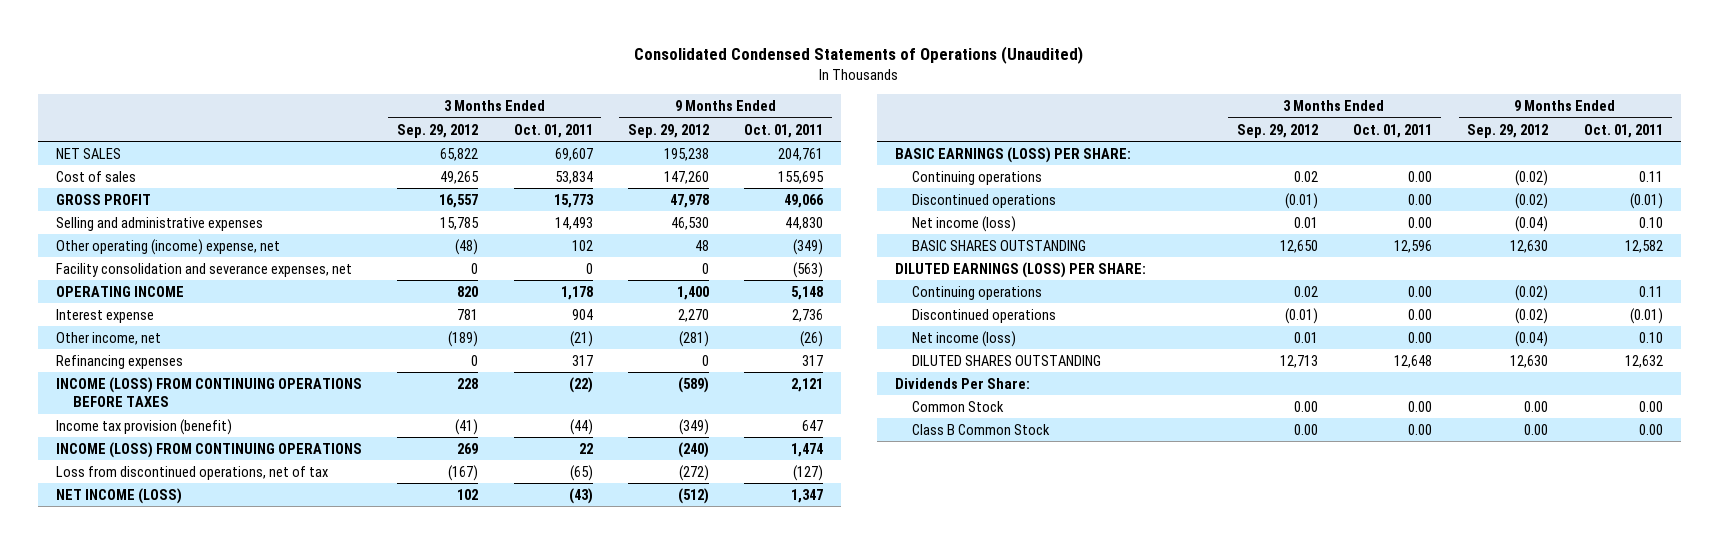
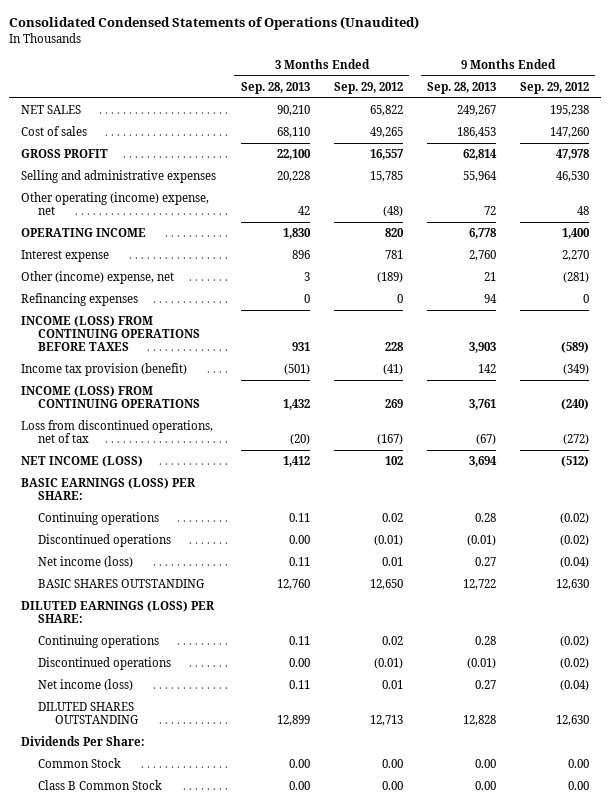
- | 3 Months Ended Sep. 29, 2012 | 3 Months Ended Oct. 01, 2011 | 9 Months Ended Sep. 29, 2012 | 9 Months Ended Oct. 01, 2011
+ | 3 Months Ended Sep. 28, 2013 | 3 Months Ended Sep. 29, 2012 | 9 Months Ended Sep. 28, 2013 | 9 Months Ended Sep. 29, 2012
- Facility consolidation and severance expenses, net | 0 | 0 | 0 | (563)
- Other income, net | (189) | (21) | (281) | (26)
+ Other (income) expense, net | 3 | (189) | 21 | (281)

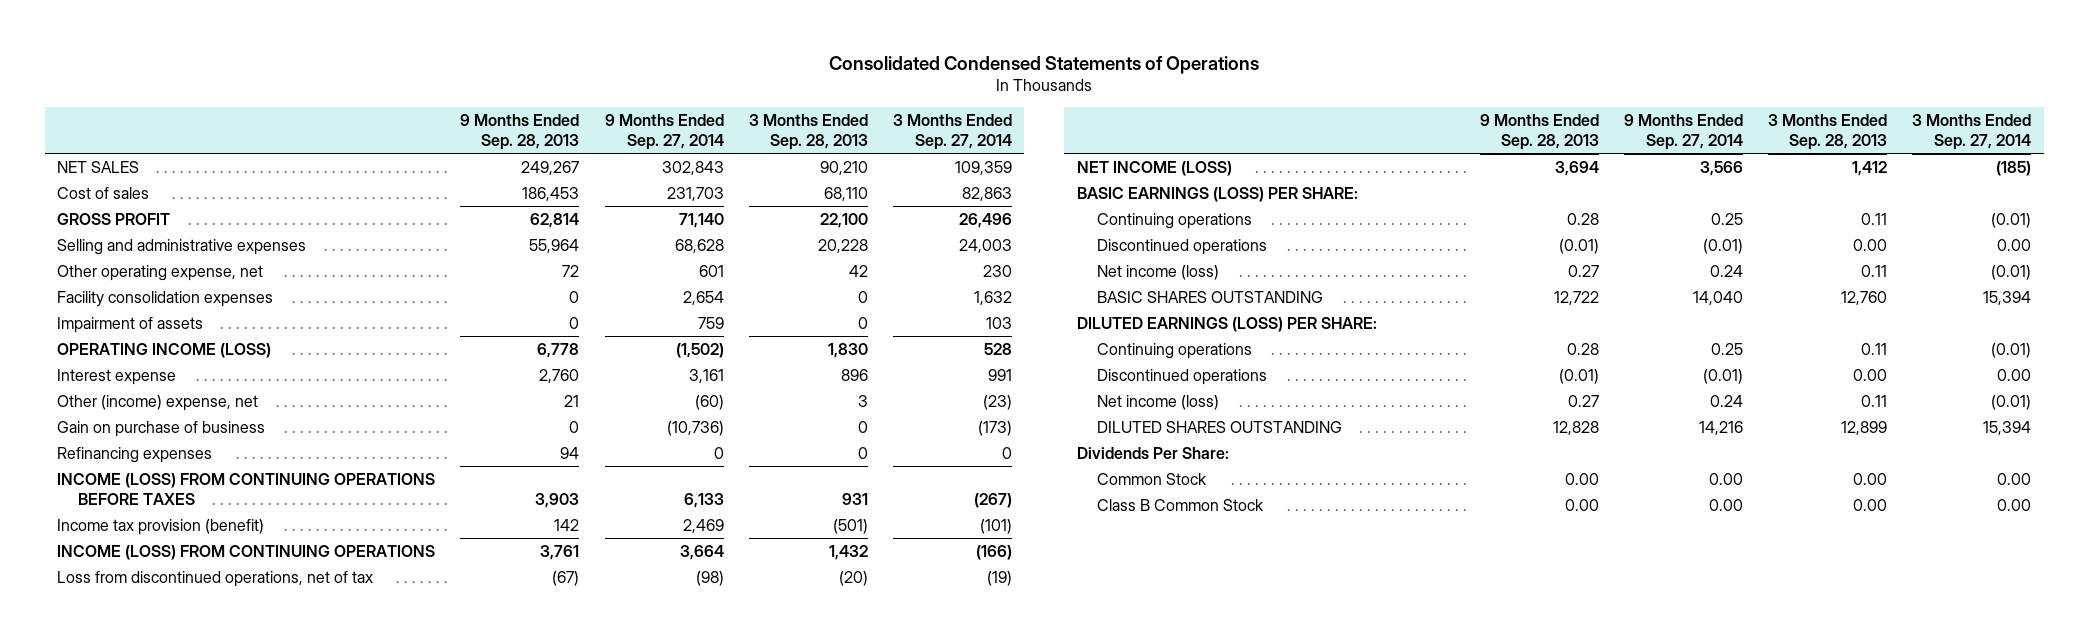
- Consolidated Condensed Statements of Operations (Unaudited)
+ Consolidated Condensed Statements of Operations
- | 3 Months Ended Sep. 28, 2013 | 3 Months Ended Sep. 29, 2012 | 9 Months Ended Sep. 28, 2013 | 9 Months Ended Sep. 29, 2012
+ | 9 Months Ended Sep. 28, 2013 | 9 Months Ended Sep. 27, 2014 | 3 Months Ended Sep. 28, 2013 | 3 Months Ended Sep. 27, 2014
- Other operating (income) expense, net | 42 | (48) | 72 | 48
- OPERATING INCOME | 1,830 | 820 | 6,778 | 1,400
+ Other operating expense, net | 72 | 601 | 42 | 230
+ Facility consolidation expenses | 0 | 2,654 | 0 | 1,632
+ Impairment of assets | 0 | 759 | 0 | 103
+ OPERATING INCOME (LOSS) | 6,778 | (1,502) | 1,830 | 528
+ Gain on purchase of business | 0 | (10,736) | 0 | (173)

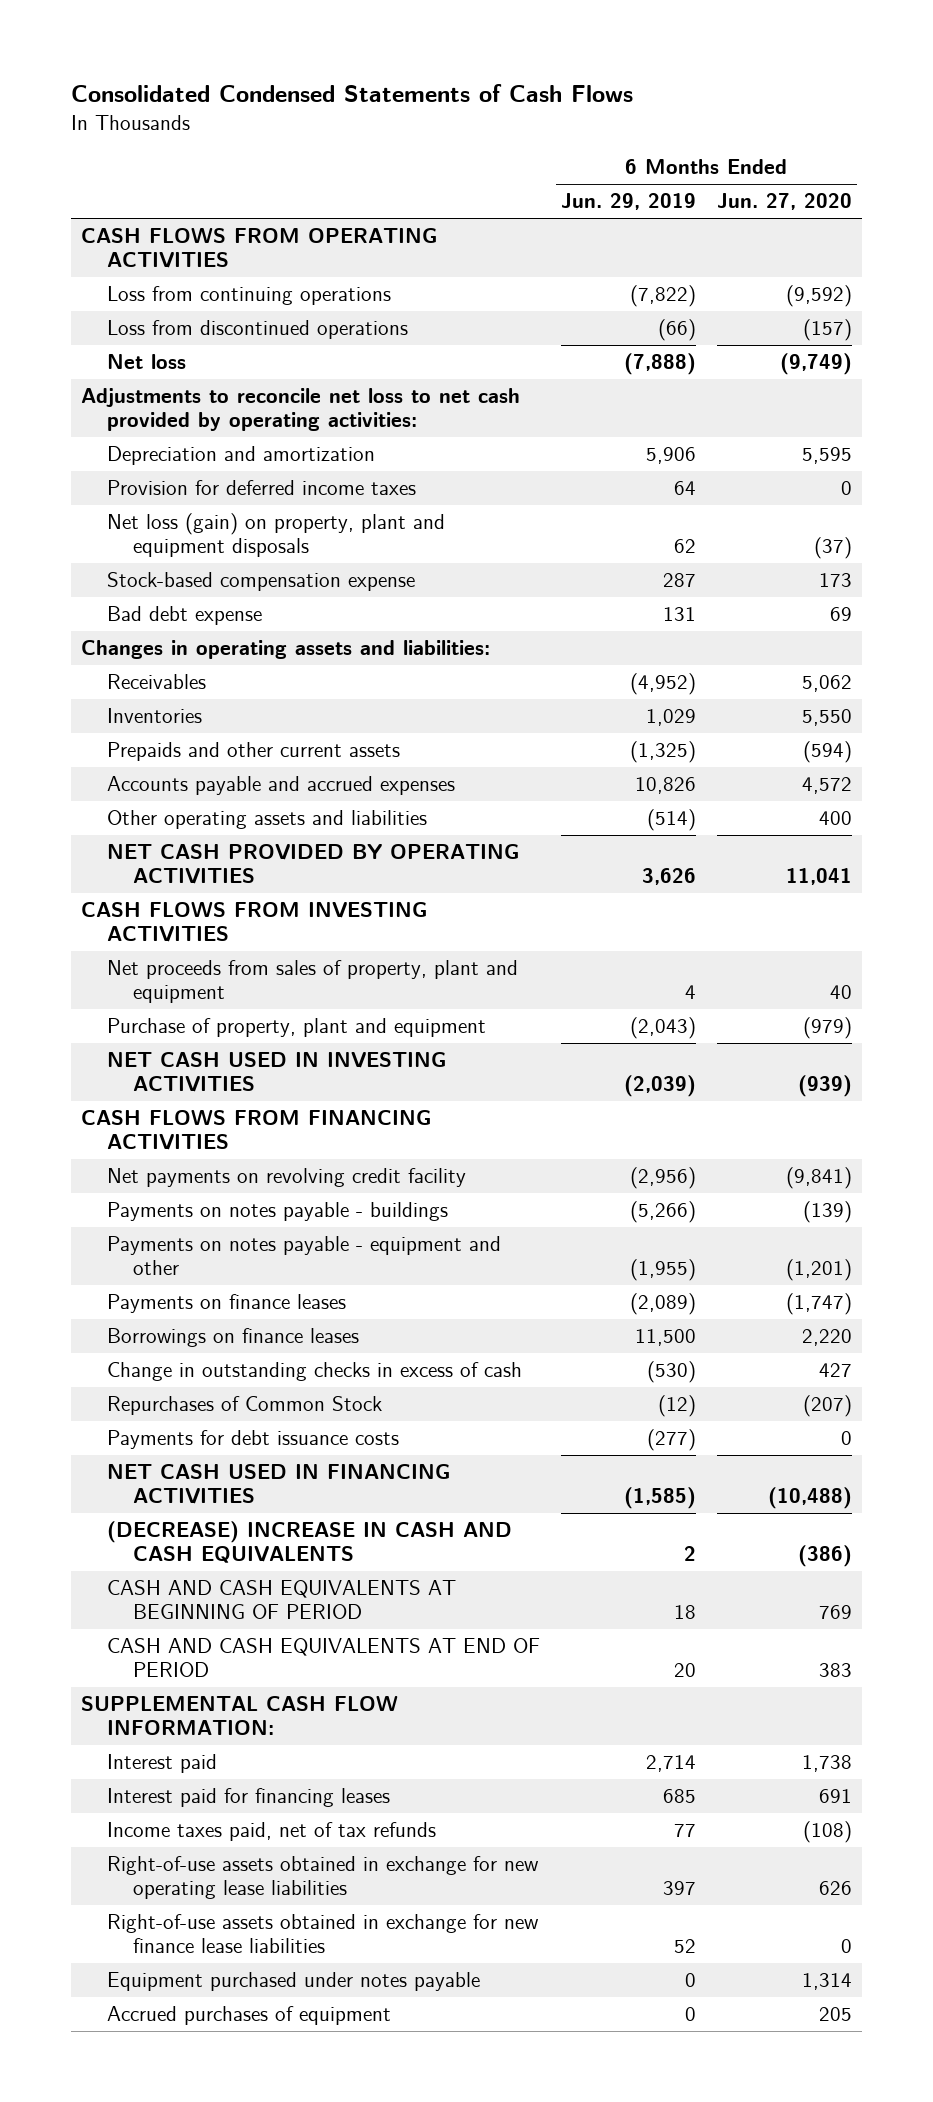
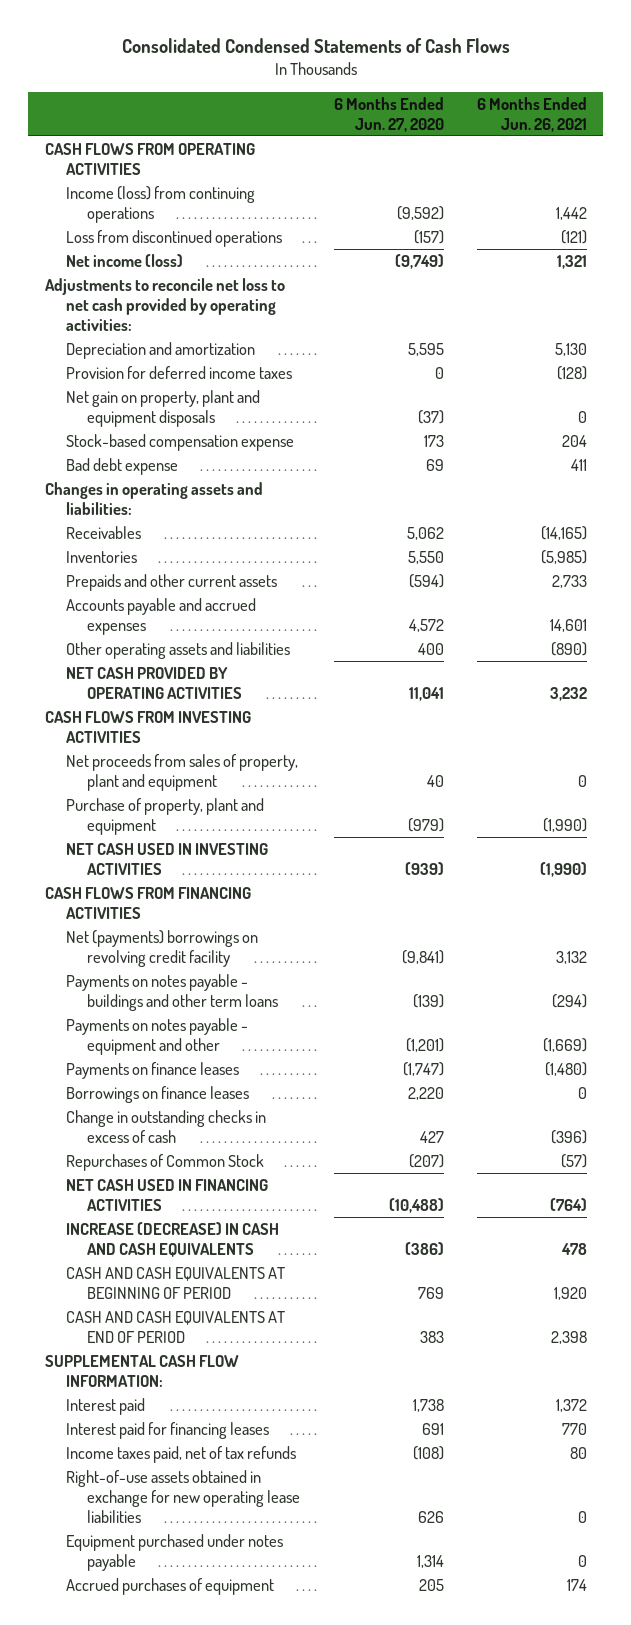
- | 6 Months Ended Jun. 29, 2019 | 6 Months Ended Jun. 27, 2020
+ | 6 Months Ended Jun. 27, 2020 | 6 Months Ended Jun. 26, 2021
- Loss from continuing operations | (7,822) | (9,592)
+ Income (loss) from continuing operations | (9,592) | 1,442
- Net loss | (7,888) | (9,749)
+ Net income (loss) | (9,749) | 1,321
- Net loss (gain) on property, plant and equipment disposals | 62 | (37)
+ Net gain on property, plant and equipment disposals | (37) | 0
- Net payments on revolving credit facility | (2,956) | (9,841)
- Payments on notes payable - buildings | (5,266) | (139)
+ Net (payments) borrowings on revolving credit facility | (9,841) | 3,132
+ Payments on notes payable - buildings and other term loans | (139) | (294)
- Payments for debt issuance costs | (277) | 0
- (DECREASE) INCREASE IN CASH AND CASH EQUIVALENTS | 2 | (386)
+ INCREASE (DECREASE) IN CASH AND CASH EQUIVALENTS | (386) | 478
- Right-of-use assets obtained in exchange for new finance lease liabilities | 52 | 0

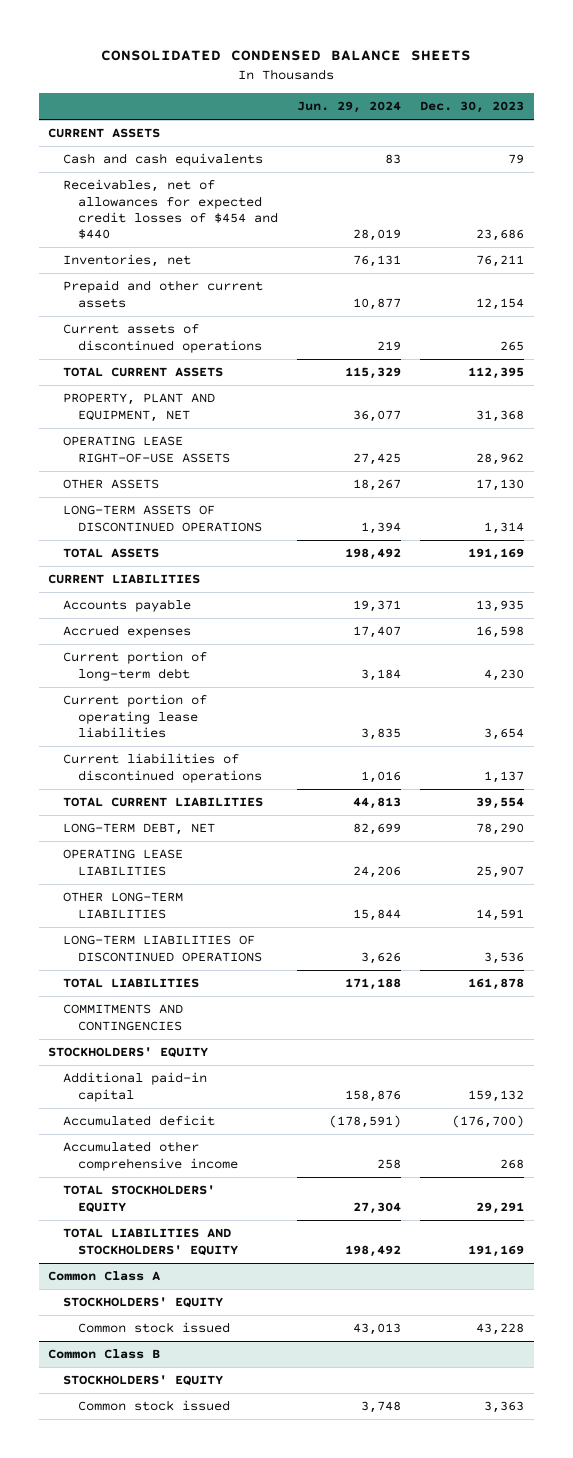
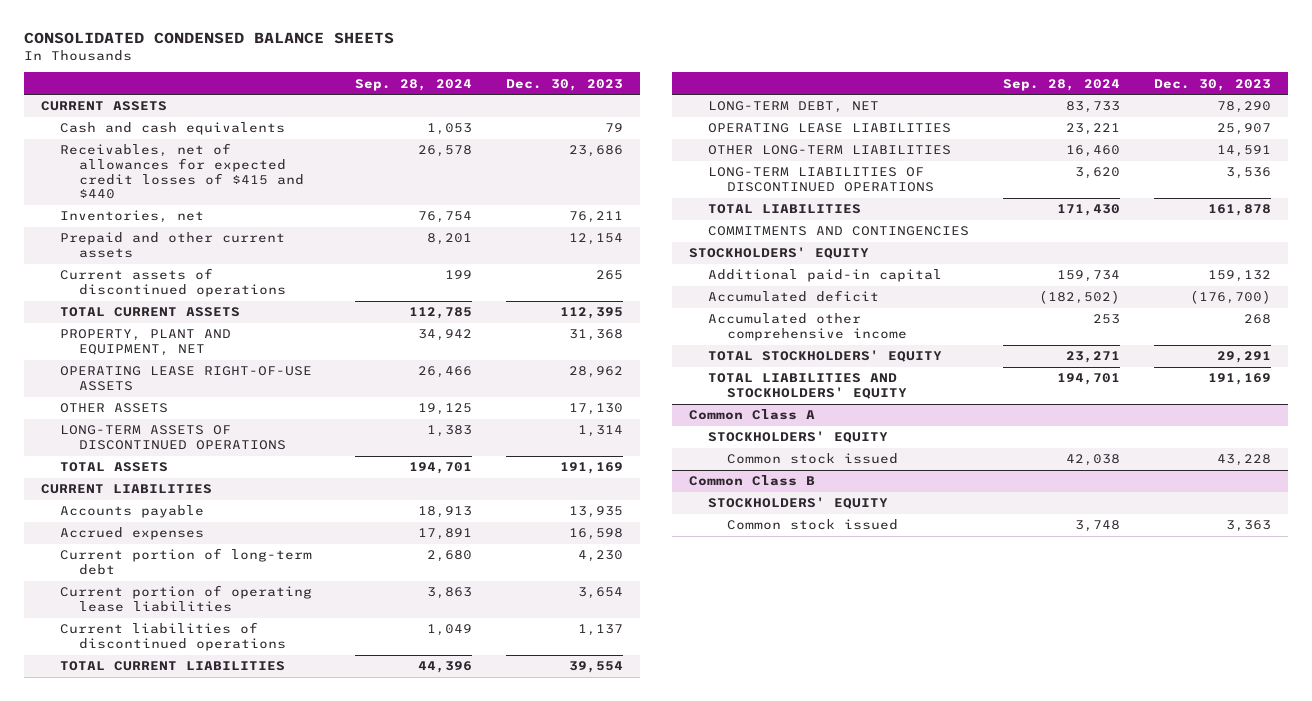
- | Jun. 29, 2024 | Dec. 30, 2023
+ | Sep. 28, 2024 | Dec. 30, 2023
- Receivables, net of allowances for expected credit losses of $454 and $440 | 28,019 | 23,686
+ Receivables, net of allowances for expected credit losses of $415 and $440 | 26,578 | 23,686

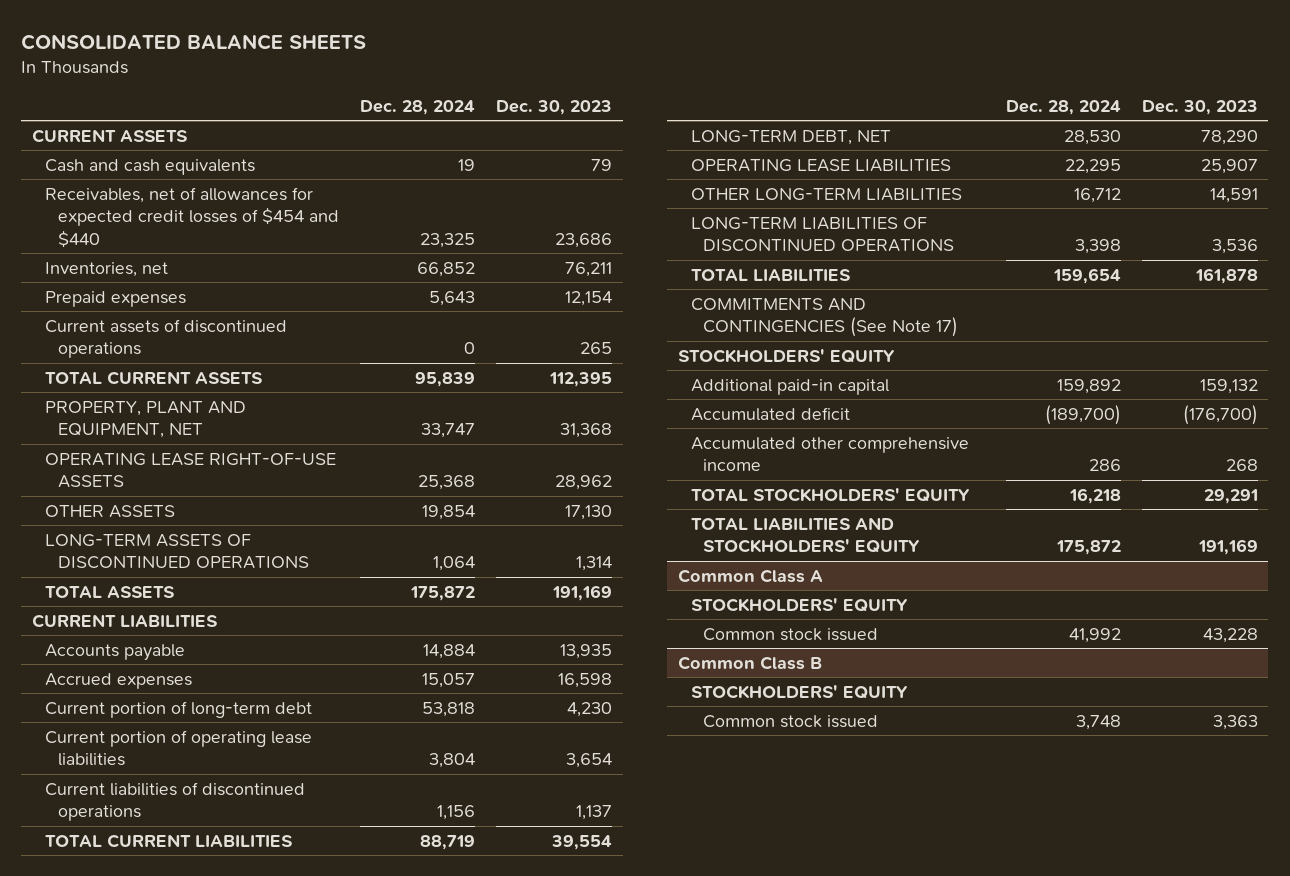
- CONSOLIDATED CONDENSED BALANCE SHEETS
+ CONSOLIDATED BALANCE SHEETS
- | Sep. 28, 2024 | Dec. 30, 2023
+ | Dec. 28, 2024 | Dec. 30, 2023
- Receivables, net of allowances for expected credit losses of $415 and $440 | 26,578 | 23,686
+ Receivables, net of allowances for expected credit losses of $454 and $440 | 23,325 | 23,686
- Prepaid and other current assets | 8,201 | 12,154
+ Prepaid expenses | 5,643 | 12,154
- COMMITMENTS AND CONTINGENCIES
+ COMMITMENTS AND CONTINGENCIES (See Note 17)

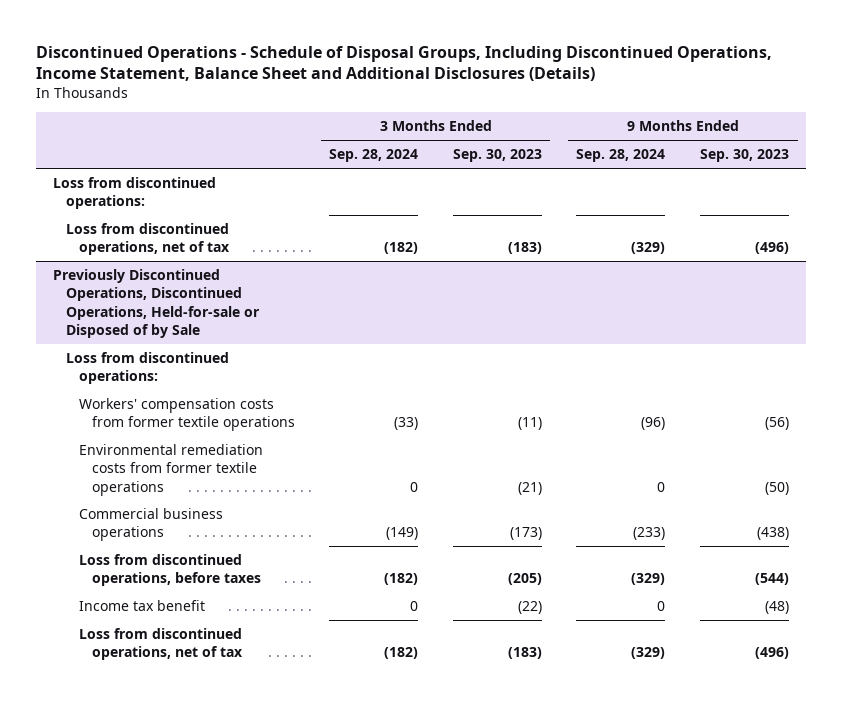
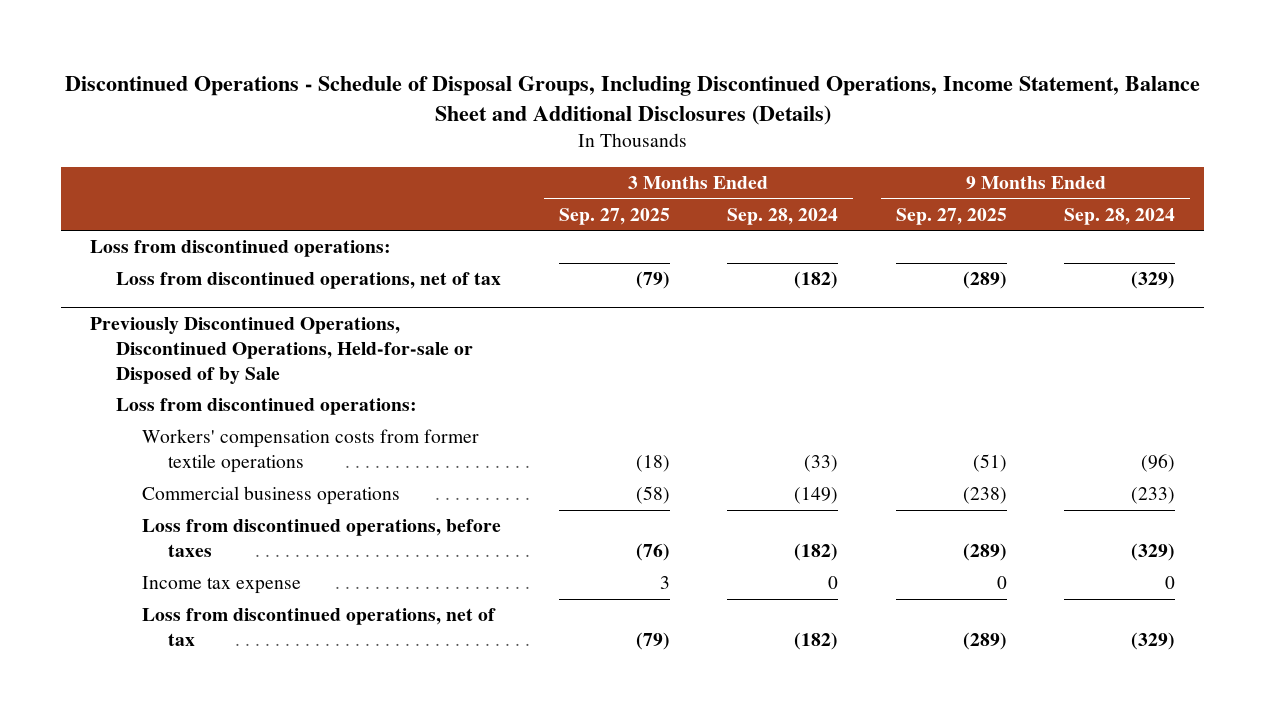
- | 3 Months Ended Sep. 28, 2024 | 3 Months Ended Sep. 30, 2023 | 9 Months Ended Sep. 28, 2024 | 9 Months Ended Sep. 30, 2023
+ | 3 Months Ended Sep. 27, 2025 | 3 Months Ended Sep. 28, 2024 | 9 Months Ended Sep. 27, 2025 | 9 Months Ended Sep. 28, 2024
@ Previously Discontinued Operations, Discontinued Operations, Held-for-sale or Disposed of by Sale
- Environmental remediation costs from former textile operations | 0 | (21) | 0 | (50)
- Income tax benefit | 0 | (22) | 0 | (48)
+ Income tax expense | 3 | 0 | 0 | 0

